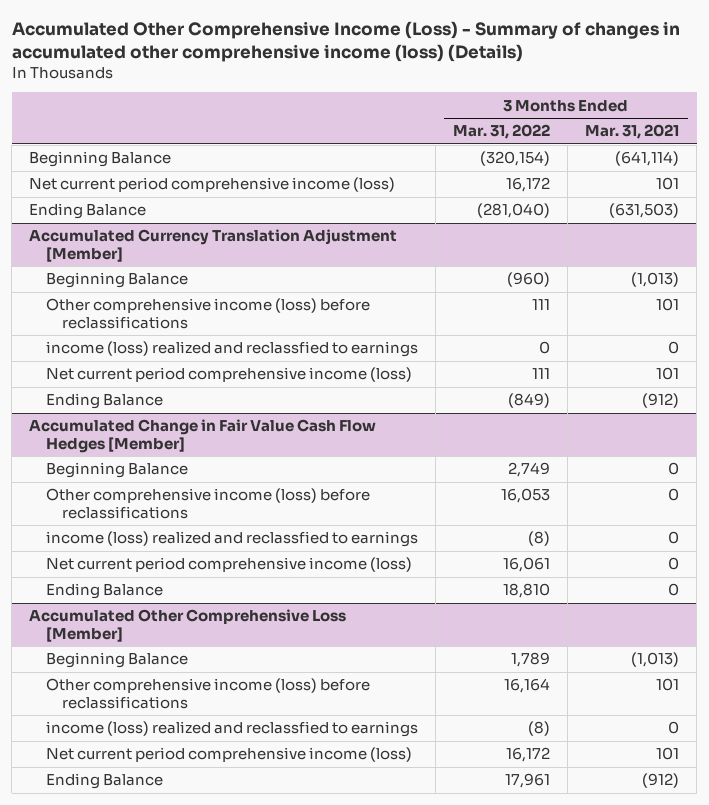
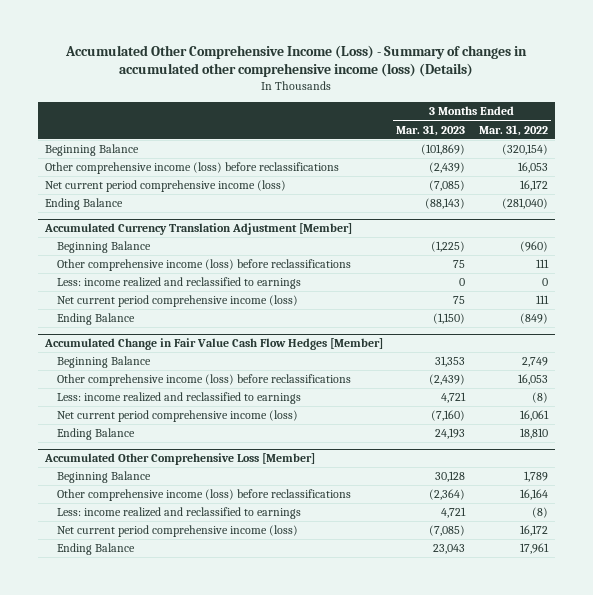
- | 3 Months Ended Mar. 31, 2022 | 3 Months Ended Mar. 31, 2021
+ | 3 Months Ended Mar. 31, 2023 | 3 Months Ended Mar. 31, 2022
+ Other comprehensive income (loss) before reclassifications | (2,439) | 16,053
@ Accumulated Currency Translation Adjustment [Member]
- income (loss) realized and reclassfied to earnings | 0 | 0
+ Less: income realized and reclassified to earnings | 0 | 0
@ Accumulated Change in Fair Value Cash Flow Hedges [Member]
- income (loss) realized and reclassfied to earnings | (8) | 0
+ Less: income realized and reclassified to earnings | 4,721 | (8)
@ Accumulated Other Comprehensive Loss [Member]
- income (loss) realized and reclassfied to earnings | (8) | 0
+ Less: income realized and reclassified to earnings | 4,721 | (8)

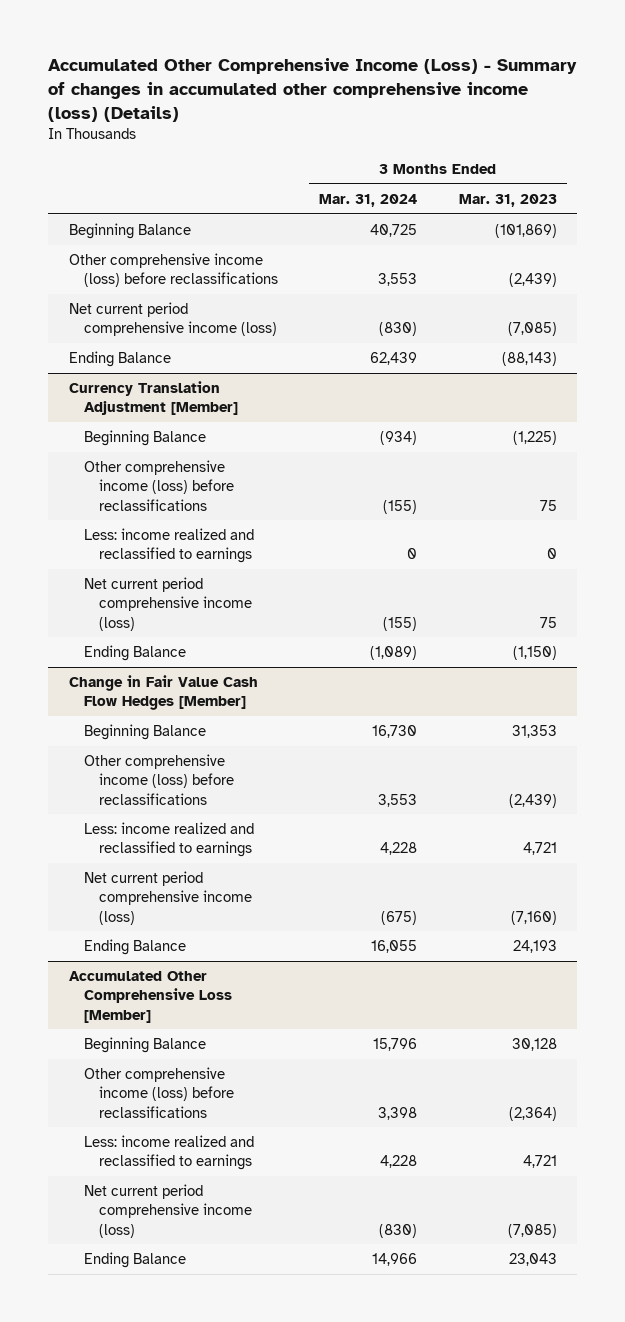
- | 3 Months Ended Mar. 31, 2023 | 3 Months Ended Mar. 31, 2022
+ | 3 Months Ended Mar. 31, 2024 | 3 Months Ended Mar. 31, 2023
- Accumulated Currency Translation Adjustment [Member]
+ Currency Translation Adjustment [Member]
- Accumulated Change in Fair Value Cash Flow Hedges [Member]
+ Change in Fair Value Cash Flow Hedges [Member]

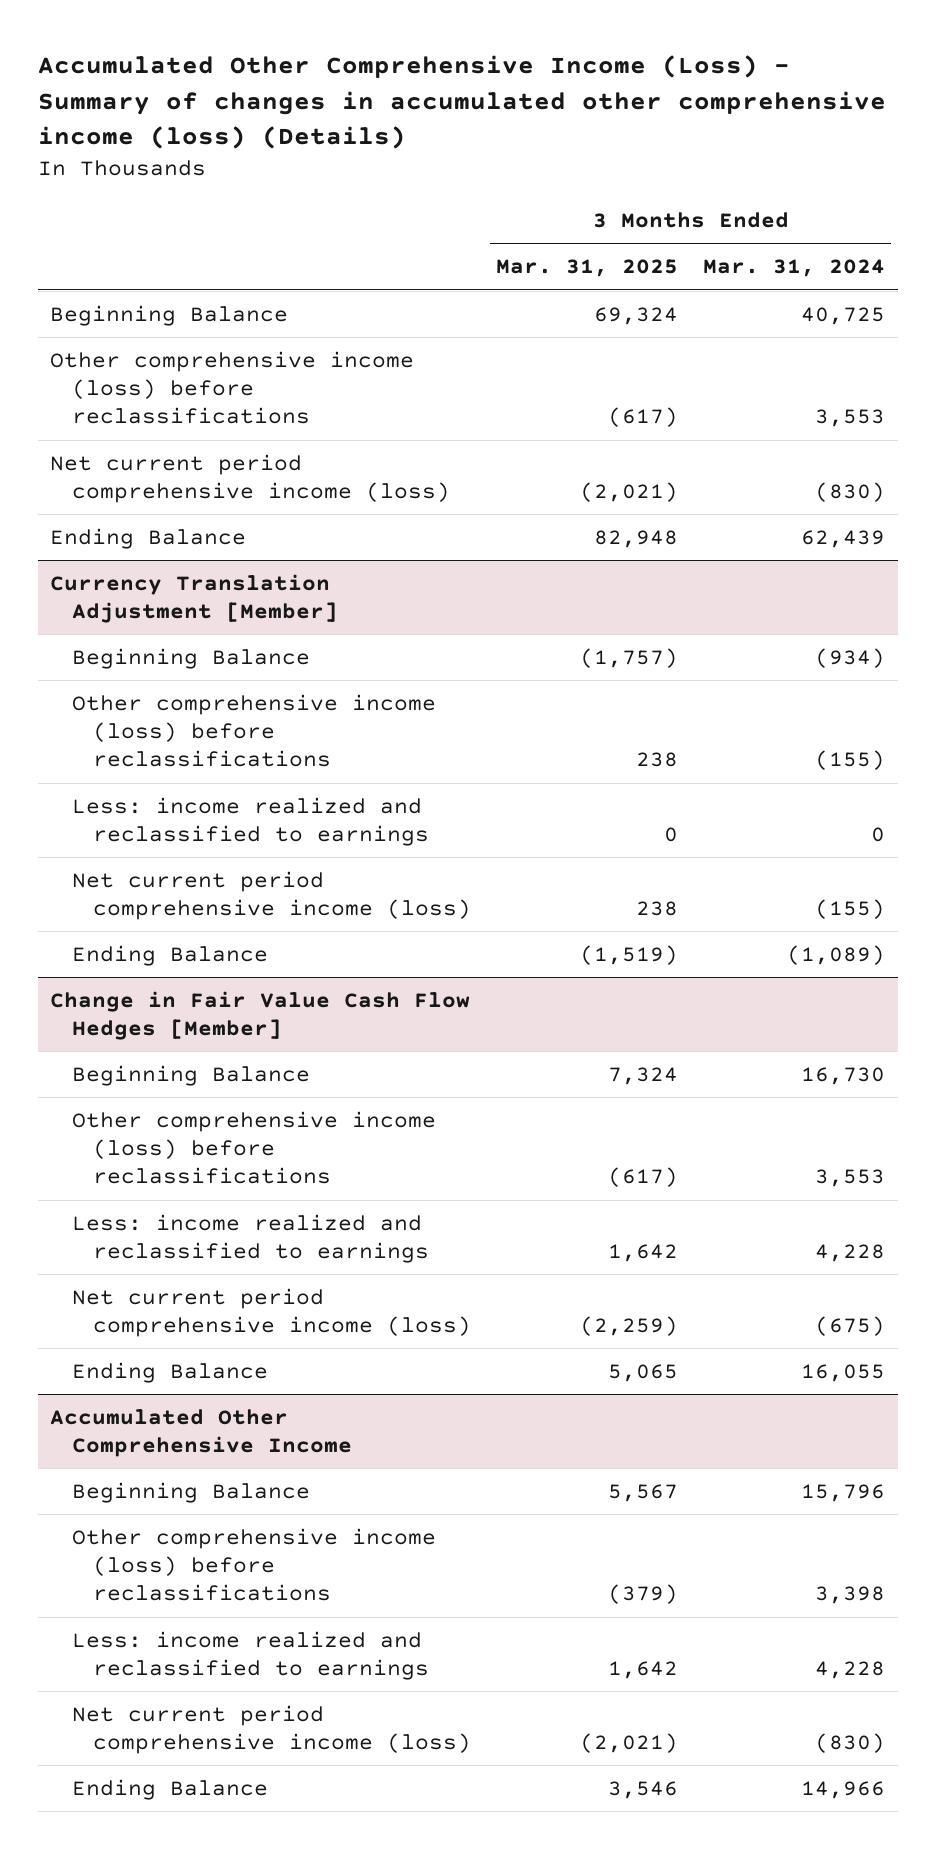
- | 3 Months Ended Mar. 31, 2024 | 3 Months Ended Mar. 31, 2023
+ | 3 Months Ended Mar. 31, 2025 | 3 Months Ended Mar. 31, 2024
- Accumulated Other Comprehensive Loss [Member]
+ Accumulated Other Comprehensive Income

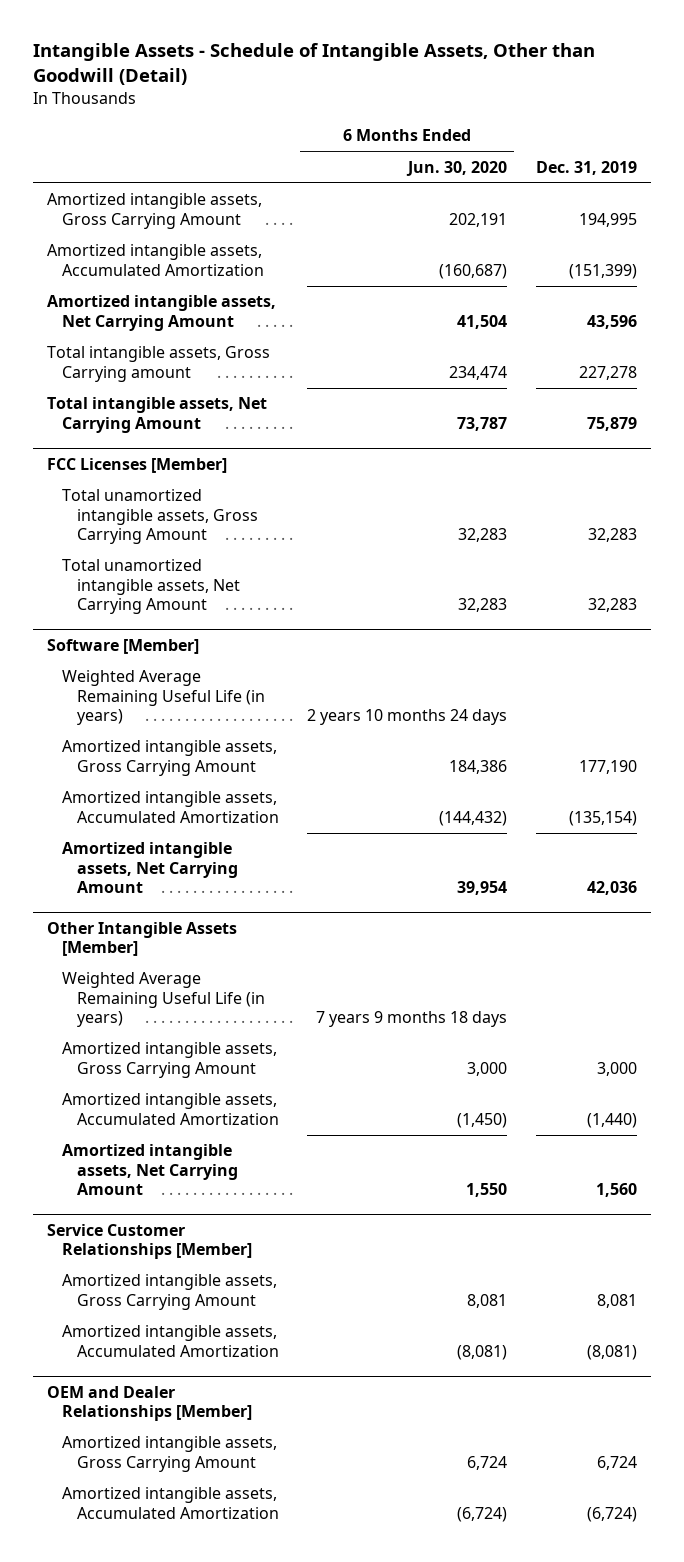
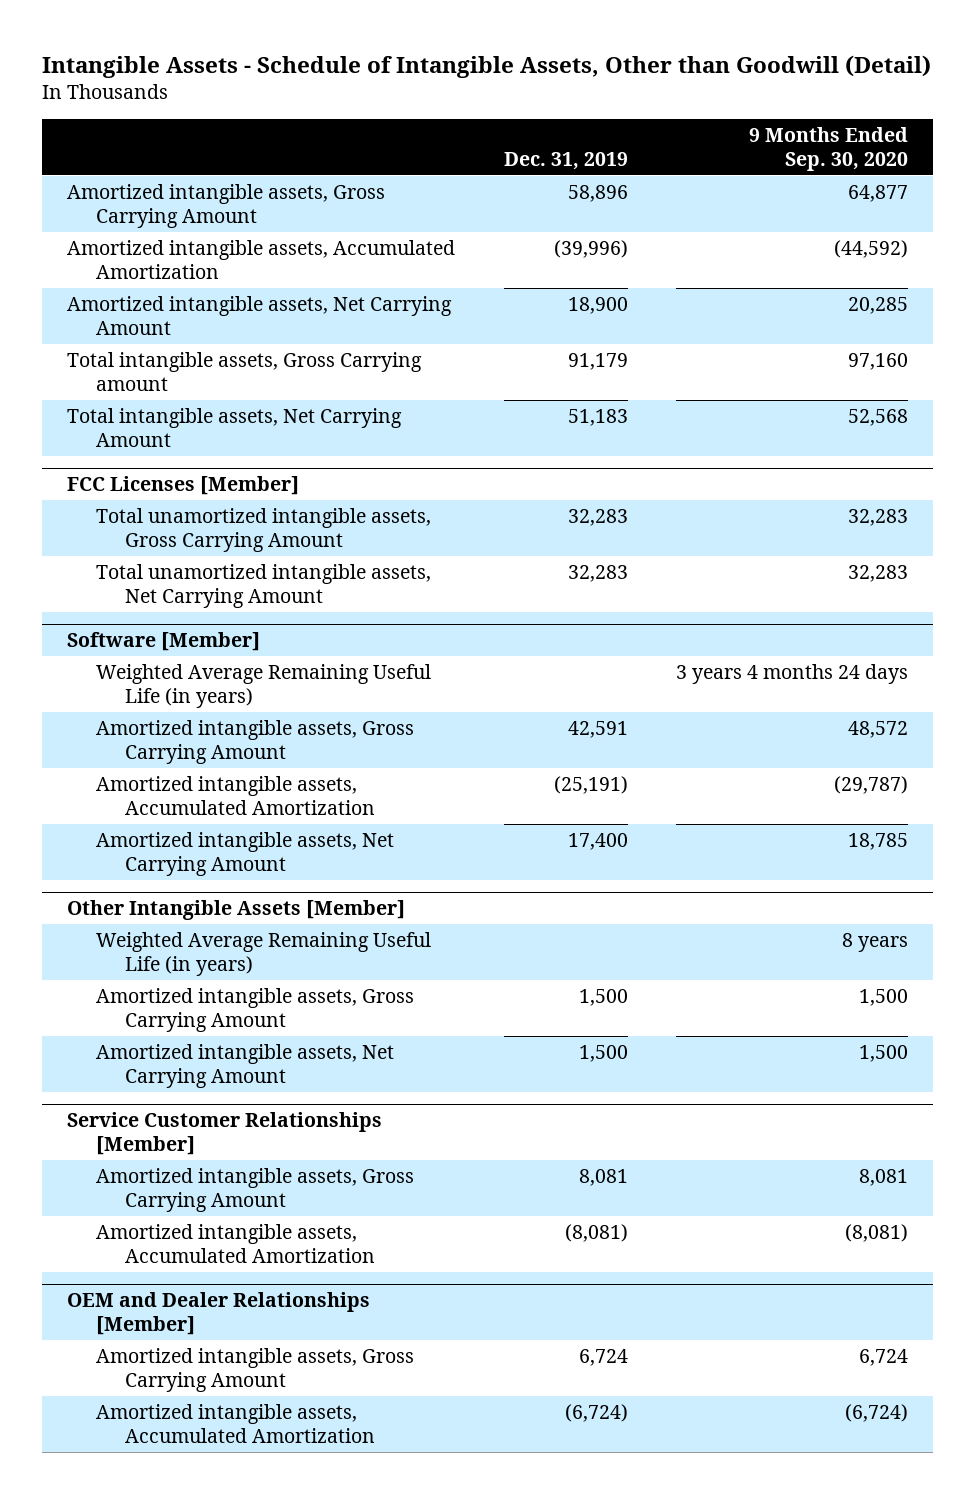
- | 6 Months Ended Jun. 30, 2020 | Dec. 31, 2019
+ | Dec. 31, 2019 | 9 Months Ended Sep. 30, 2020
- Amortized intangible assets, Gross Carrying Amount | 202,191 | 194,995
- Amortized intangible assets, Accumulated Amortization | (160,687) | (151,399)
- Amortized intangible assets, Net Carrying Amount | 41,504 | 43,596
- Total intangible assets, Gross Carrying amount | 234,474 | 227,278
- Total intangible assets, Net Carrying Amount | 73,787 | 75,879
+ Amortized intangible assets, Gross Carrying Amount | 58,896 | 64,877
+ Amortized intangible assets, Accumulated Amortization | (39,996) | (44,592)
+ Amortized intangible assets, Net Carrying Amount | 18,900 | 20,285
+ Total intangible assets, Gross Carrying amount | 91,179 | 97,160
+ Total intangible assets, Net Carrying Amount | 51,183 | 52,568
@ Software [Member]
- Amortized intangible assets, Gross Carrying Amount | 184,386 | 177,190
- Amortized intangible assets, Accumulated Amortization | (144,432) | (135,154)
- Amortized intangible assets, Net Carrying Amount | 39,954 | 42,036
+ Amortized intangible assets, Gross Carrying Amount | 42,591 | 48,572
+ Amortized intangible assets, Accumulated Amortization | (25,191) | (29,787)
+ Amortized intangible assets, Net Carrying Amount | 17,400 | 18,785
@ Other Intangible Assets [Member]
- Amortized intangible assets, Gross Carrying Amount | 3,000 | 3,000
- Amortized intangible assets, Accumulated Amortization | (1,450) | (1,440)
- Amortized intangible assets, Net Carrying Amount | 1,550 | 1,560
+ Amortized intangible assets, Gross Carrying Amount | 1,500 | 1,500
+ Amortized intangible assets, Net Carrying Amount | 1,500 | 1,500

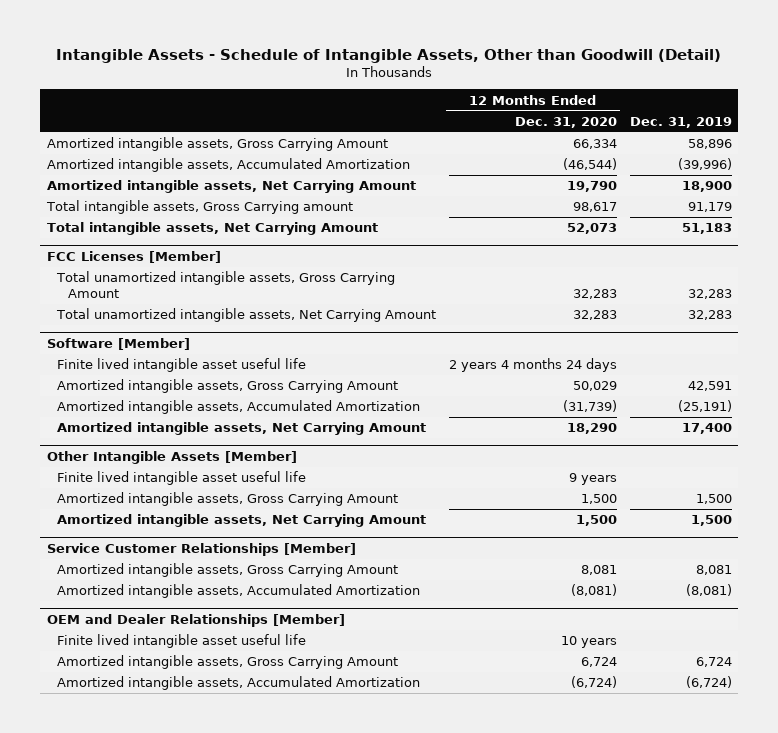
- | Dec. 31, 2019 | 9 Months Ended Sep. 30, 2020
+ | 12 Months Ended Dec. 31, 2020 | Dec. 31, 2019
@ Software [Member]
- Weighted Average Remaining Useful Life (in years) | | 3 years 4 months 24 days
+ Finite lived intangible asset useful life | 2 years 4 months 24 days |
@ Other Intangible Assets [Member]
- Weighted Average Remaining Useful Life (in years) | | 8 years
+ Finite lived intangible asset useful life | 9 years |
@ OEM and Dealer Relationships [Member]
+ Finite lived intangible asset useful life | 10 years |

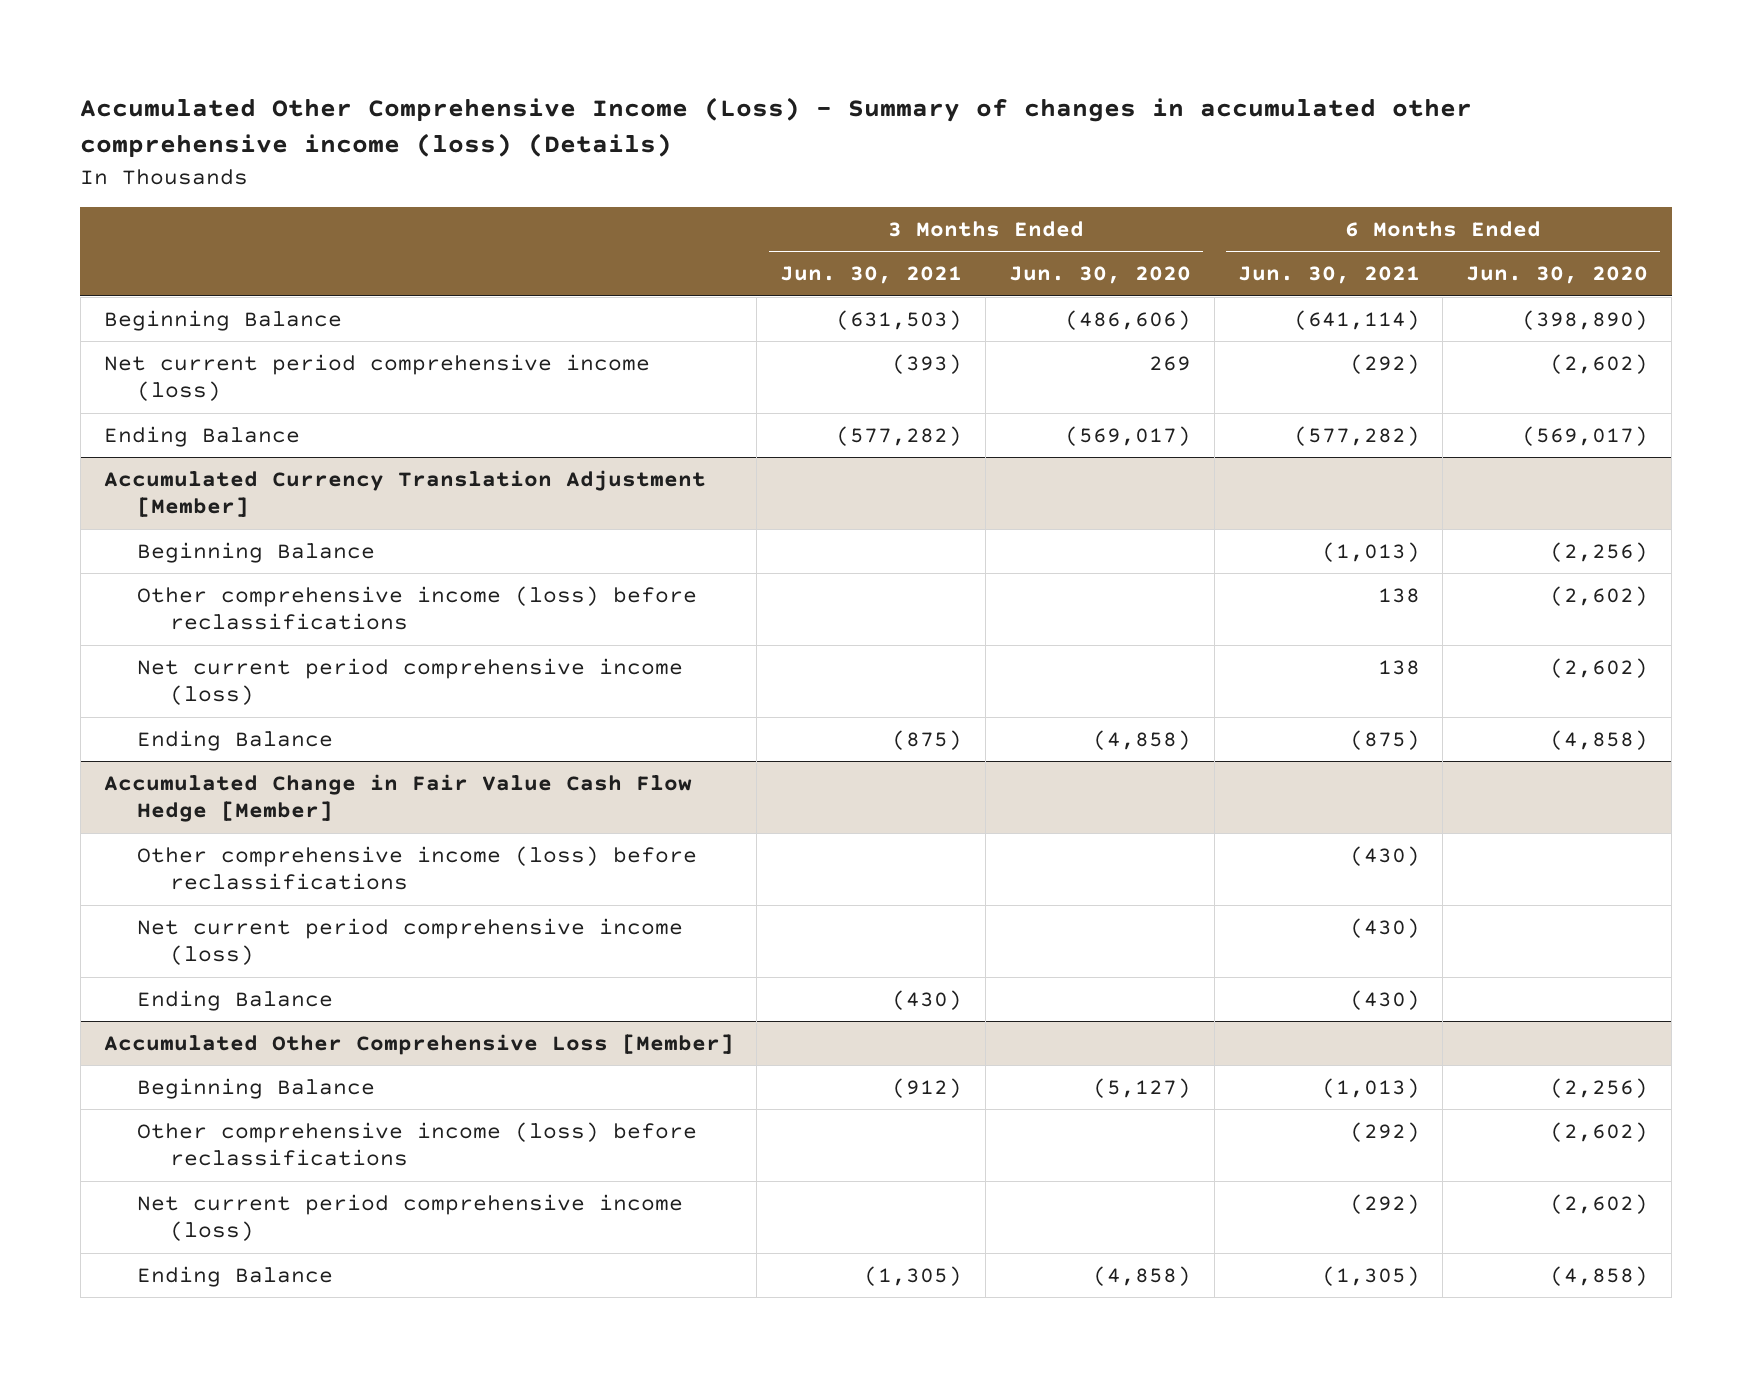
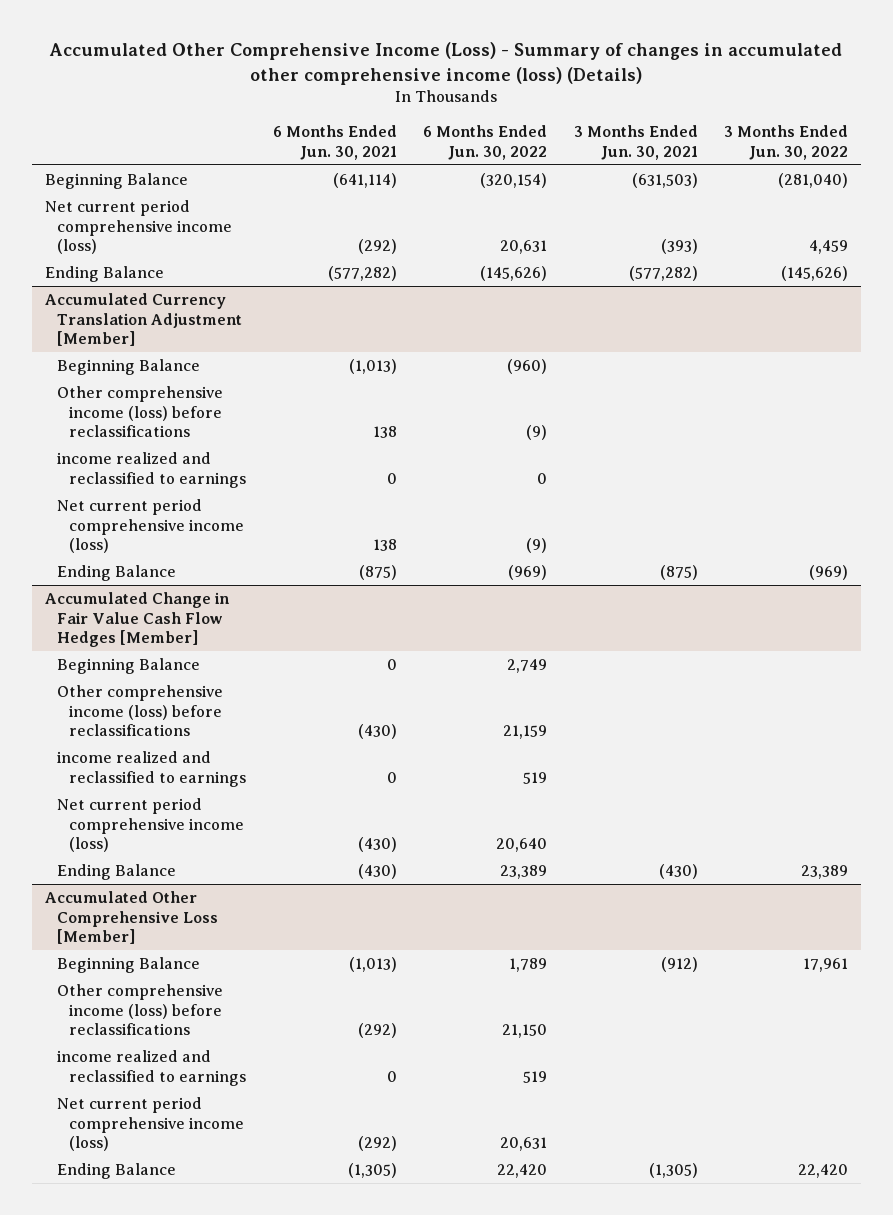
- | 3 Months Ended Jun. 30, 2021 | 3 Months Ended Jun. 30, 2020 | 6 Months Ended Jun. 30, 2021 | 6 Months Ended Jun. 30, 2020
+ | 6 Months Ended Jun. 30, 2021 | 6 Months Ended Jun. 30, 2022 | 3 Months Ended Jun. 30, 2021 | 3 Months Ended Jun. 30, 2022
@ Accumulated Currency Translation Adjustment [Member]
+ income realized and reclassified to earnings | 0 | 0 | |
- Accumulated Change in Fair Value Cash Flow Hedge [Member]
+ Accumulated Change in Fair Value Cash Flow Hedges [Member]
+ Beginning Balance | 0 | 2,749 | |
+ income realized and reclassified to earnings | 0 | 519 | |
@ Accumulated Other Comprehensive Loss [Member]
+ income realized and reclassified to earnings | 0 | 519 | |

